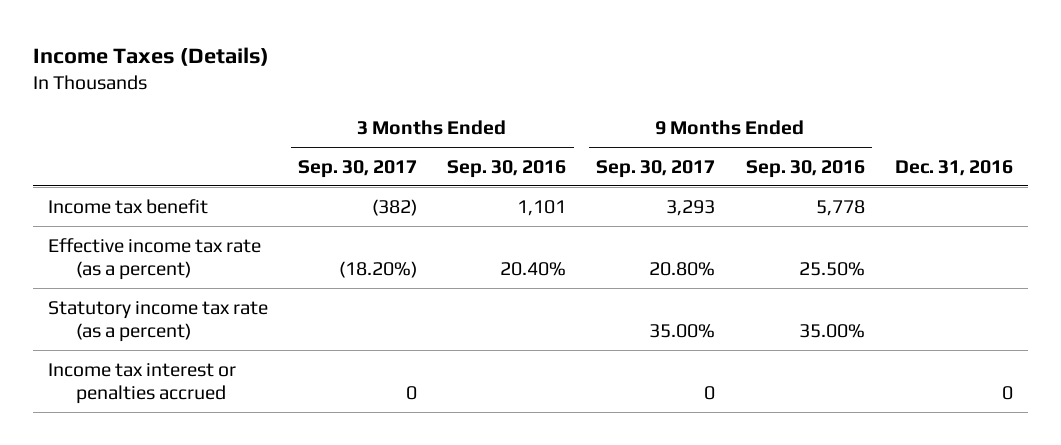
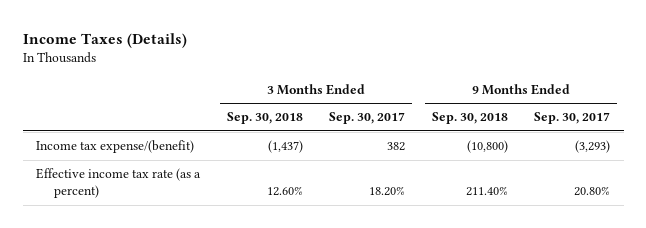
- | 3 Months Ended Sep. 30, 2017 | 3 Months Ended Sep. 30, 2016 | 9 Months Ended Sep. 30, 2017 | 9 Months Ended Sep. 30, 2016 | Dec. 31, 2016
+ | 3 Months Ended Sep. 30, 2018 | 3 Months Ended Sep. 30, 2017 | 9 Months Ended Sep. 30, 2018 | 9 Months Ended Sep. 30, 2017
- Income tax benefit | (382) | 1,101 | 3,293 | 5,778 |
- Effective income tax rate (as a percent) | (18.20%) | 20.40% | 20.80% | 25.50% |
- Statutory income tax rate (as a percent) | | | 35.00% | 35.00% |
- Income tax interest or penalties accrued | 0 | | 0 | | 0
+ Income tax expense/(benefit) | (1,437) | 382 | (10,800) | (3,293)
+ Effective income tax rate (as a percent) | 12.60% | 18.20% | 211.40% | 20.80%

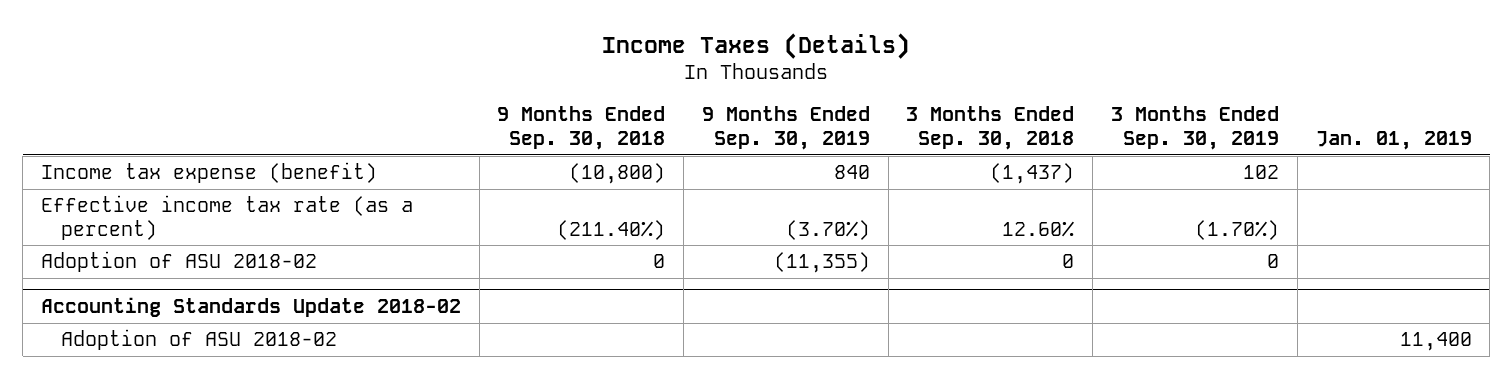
- | 3 Months Ended Sep. 30, 2018 | 3 Months Ended Sep. 30, 2017 | 9 Months Ended Sep. 30, 2018 | 9 Months Ended Sep. 30, 2017
+ | 9 Months Ended Sep. 30, 2018 | 9 Months Ended Sep. 30, 2019 | 3 Months Ended Sep. 30, 2018 | 3 Months Ended Sep. 30, 2019 | Jan. 01, 2019
- Income tax expense/(benefit) | (1,437) | 382 | (10,800) | (3,293)
- Effective income tax rate (as a percent) | 12.60% | 18.20% | 211.40% | 20.80%
+ Income tax expense (benefit) | (10,800) | 840 | (1,437) | 102 |
+ Effective income tax rate (as a percent) | (211.40%) | (3.70%) | 12.60% | (1.70%) |
+ Adoption of ASU 2018-02 | 0 | (11,355) | 0 | 0 |
+ Accounting Standards Update 2018-02
+ Adoption of ASU 2018-02 | | | | | 11,400

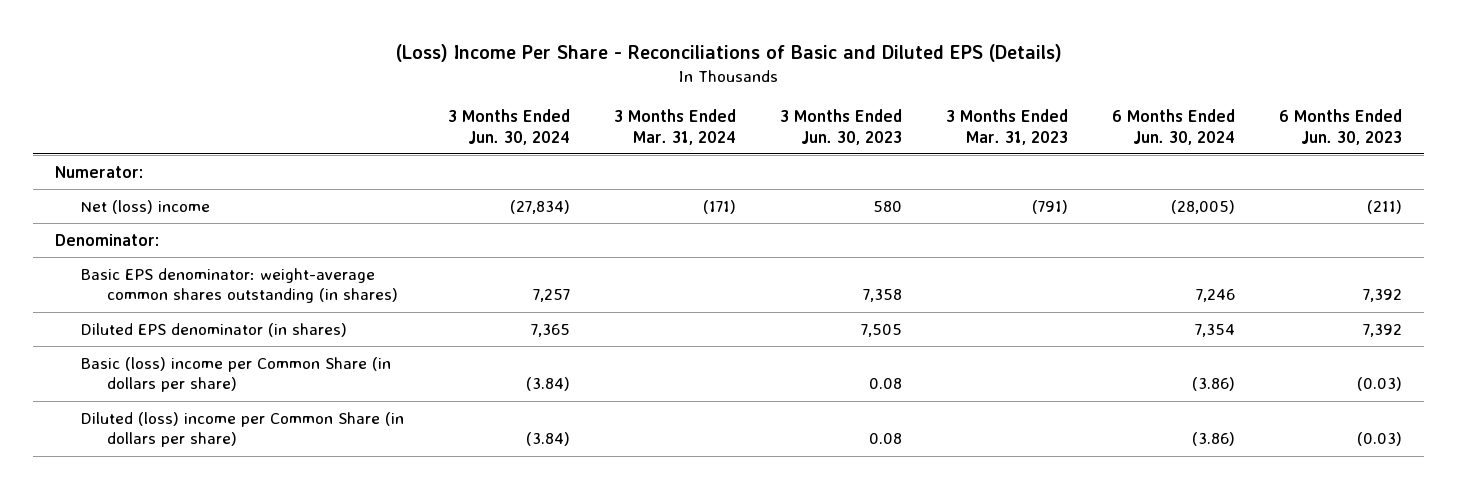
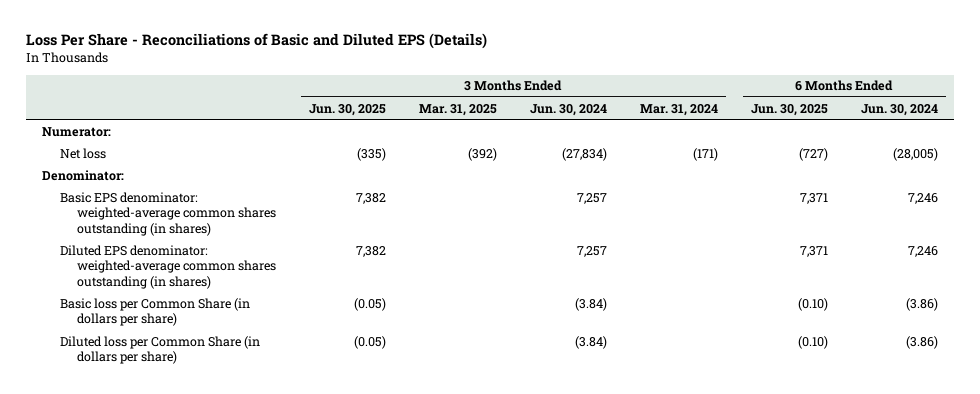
- (Loss) Income Per Share - Reconciliations of Basic and Diluted EPS (Details)
+ Loss Per Share - Reconciliations of Basic and Diluted EPS (Details)
- | 3 Months Ended Jun. 30, 2024 | 3 Months Ended Mar. 31, 2024 | 3 Months Ended Jun. 30, 2023 | 3 Months Ended Mar. 31, 2023 | 6 Months Ended Jun. 30, 2024 | 6 Months Ended Jun. 30, 2023
+ | 3 Months Ended Jun. 30, 2025 | 3 Months Ended Mar. 31, 2025 | 3 Months Ended Jun. 30, 2024 | 3 Months Ended Mar. 31, 2024 | 6 Months Ended Jun. 30, 2025 | 6 Months Ended Jun. 30, 2024
- Net (loss) income | (27,834) | (171) | 580 | (791) | (28,005) | (211)
+ Net loss | (335) | (392) | (27,834) | (171) | (727) | (28,005)
- Basic EPS denominator: weight-average common shares outstanding (in shares) | 7,257 | | 7,358 | | 7,246 | 7,392
- Diluted EPS denominator (in shares) | 7,365 | | 7,505 | | 7,354 | 7,392
- Basic (loss) income per Common Share (in dollars per share) | (3.84) | | 0.08 | | (3.86) | (0.03)
- Diluted (loss) income per Common Share (in dollars per share) | (3.84) | | 0.08 | | (3.86) | (0.03)
+ Basic EPS denominator: weighted-average common shares outstanding (in shares) | 7,382 | | 7,257 | | 7,371 | 7,246
+ Diluted EPS denominator: weighted-average common shares outstanding (in shares) | 7,382 | | 7,257 | | 7,371 | 7,246
+ Basic loss per Common Share (in dollars per share) | (0.05) | | (3.84) | | (0.10) | (3.86)
+ Diluted loss per Common Share (in dollars per share) | (0.05) | | (3.84) | | (0.10) | (3.86)

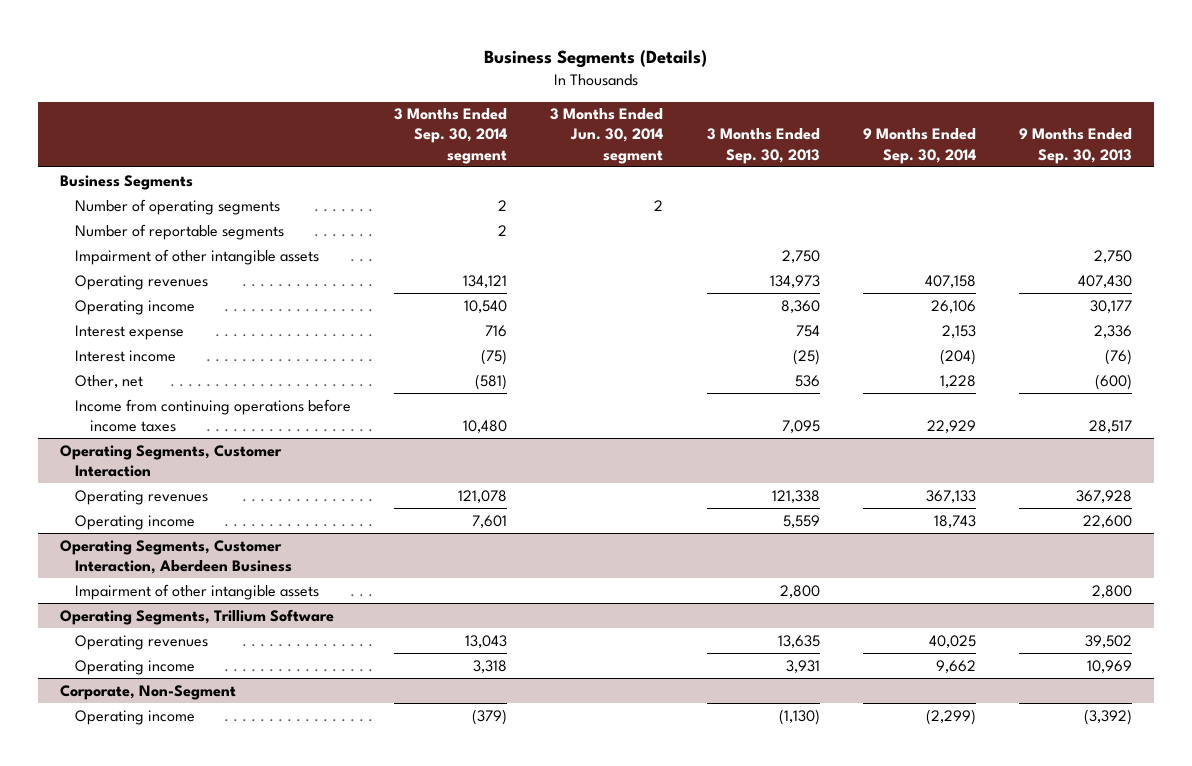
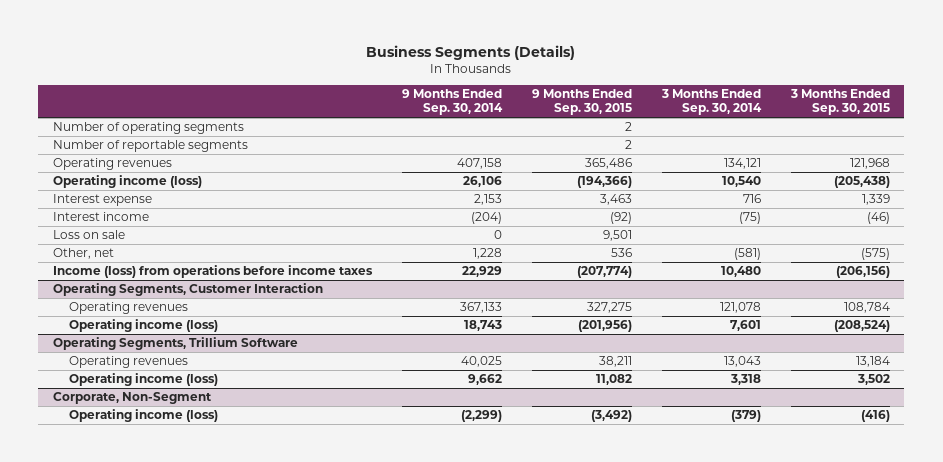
- | 3 Months Ended Sep. 30, 2014 segment | 3 Months Ended Jun. 30, 2014 segment | 3 Months Ended Sep. 30, 2013 | 9 Months Ended Sep. 30, 2014 | 9 Months Ended Sep. 30, 2013
+ | 9 Months Ended Sep. 30, 2014 | 9 Months Ended Sep. 30, 2015 | 3 Months Ended Sep. 30, 2014 | 3 Months Ended Sep. 30, 2015
- Business Segments
- Impairment of other intangible assets | | | 2,750 | | 2,750
- Operating income | 10,540 | | 8,360 | 26,106 | 30,177
+ Operating income (loss) | 26,106 | (194,366) | 10,540 | (205,438)
+ Loss on sale | 0 | 9,501 | |
- Income from continuing operations before income taxes | 10,480 | | 7,095 | 22,929 | 28,517
+ Income (loss) from operations before income taxes | 22,929 | (207,774) | 10,480 | (206,156)
@ Operating Segments, Customer Interaction
- Operating income | 7,601 | | 5,559 | 18,743 | 22,600
- Operating Segments, Customer Interaction, Aberdeen Business
- Impairment of other intangible assets | | | 2,800 | | 2,800
@ Operating Segments, Customer Interaction
+ Operating income (loss) | 18,743 | (201,956) | 7,601 | (208,524)
@ Operating Segments, Trillium Software
- Operating income | 3,318 | | 3,931 | 9,662 | 10,969
+ Operating income (loss) | 9,662 | 11,082 | 3,318 | 3,502
@ Corporate, Non-Segment
- Operating income | (379) | | (1,130) | (2,299) | (3,392)
+ Operating income (loss) | (2,299) | (3,492) | (379) | (416)

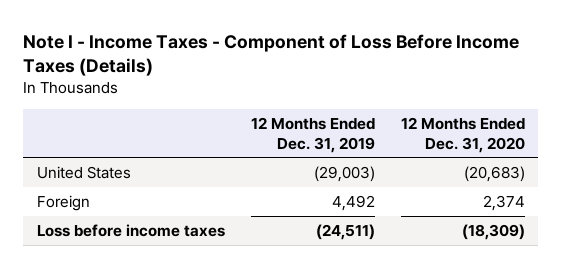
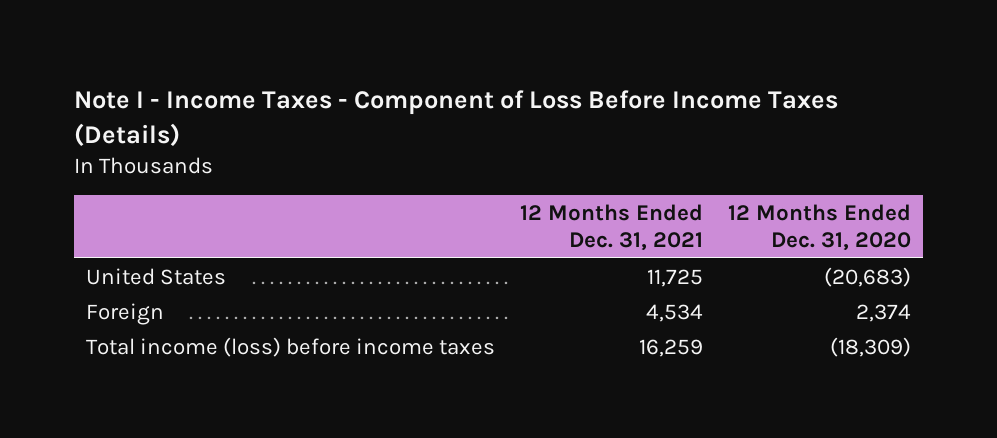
- | 12 Months Ended Dec. 31, 2019 | 12 Months Ended Dec. 31, 2020
+ | 12 Months Ended Dec. 31, 2021 | 12 Months Ended Dec. 31, 2020
- Loss before income taxes | (24,511) | (18,309)
+ Total income (loss) before income taxes | 16,259 | (18,309)

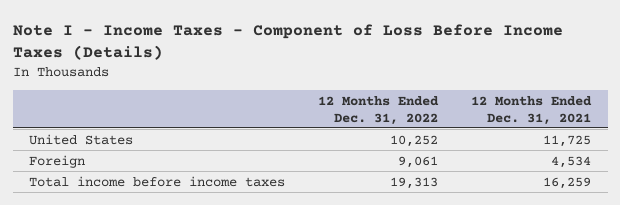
- | 12 Months Ended Dec. 31, 2021 | 12 Months Ended Dec. 31, 2020
+ | 12 Months Ended Dec. 31, 2022 | 12 Months Ended Dec. 31, 2021
- Total income (loss) before income taxes | 16,259 | (18,309)
+ Total income before income taxes | 19,313 | 16,259

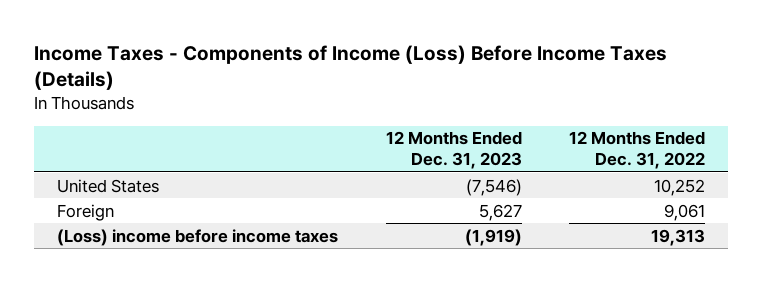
- Note I - Income Taxes - Component of Loss Before Income Taxes (Details)
+ Income Taxes - Components of Income (Loss) Before Income Taxes (Details)
- | 12 Months Ended Dec. 31, 2022 | 12 Months Ended Dec. 31, 2021
+ | 12 Months Ended Dec. 31, 2023 | 12 Months Ended Dec. 31, 2022
- Total income before income taxes | 19,313 | 16,259
+ (Loss) income before income taxes | (1,919) | 19,313

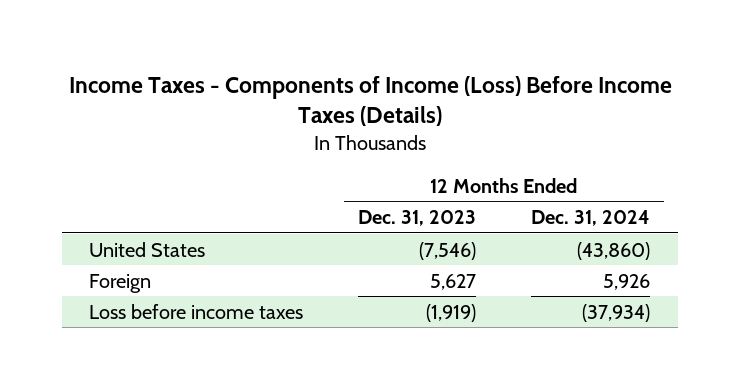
- | 12 Months Ended Dec. 31, 2023 | 12 Months Ended Dec. 31, 2022
+ | 12 Months Ended Dec. 31, 2023 | 12 Months Ended Dec. 31, 2024
- (Loss) income before income taxes | (1,919) | 19,313
+ Loss before income taxes | (1,919) | (37,934)

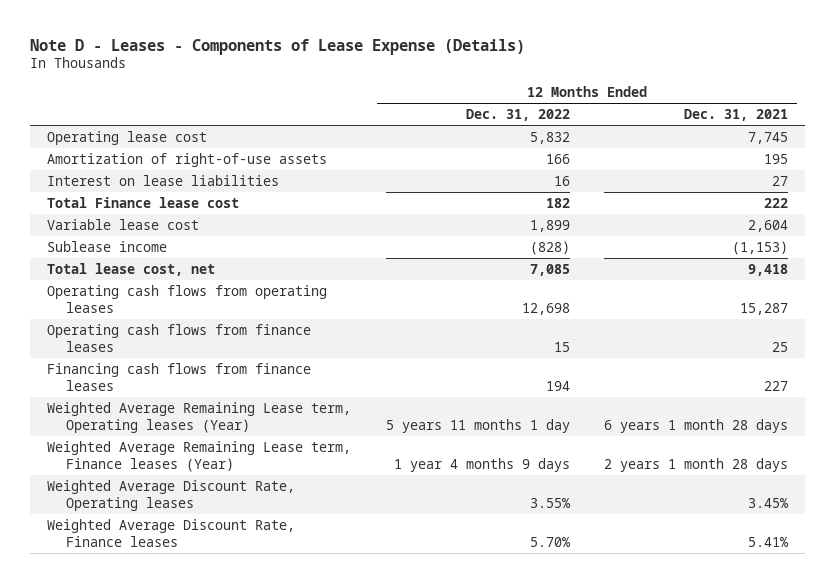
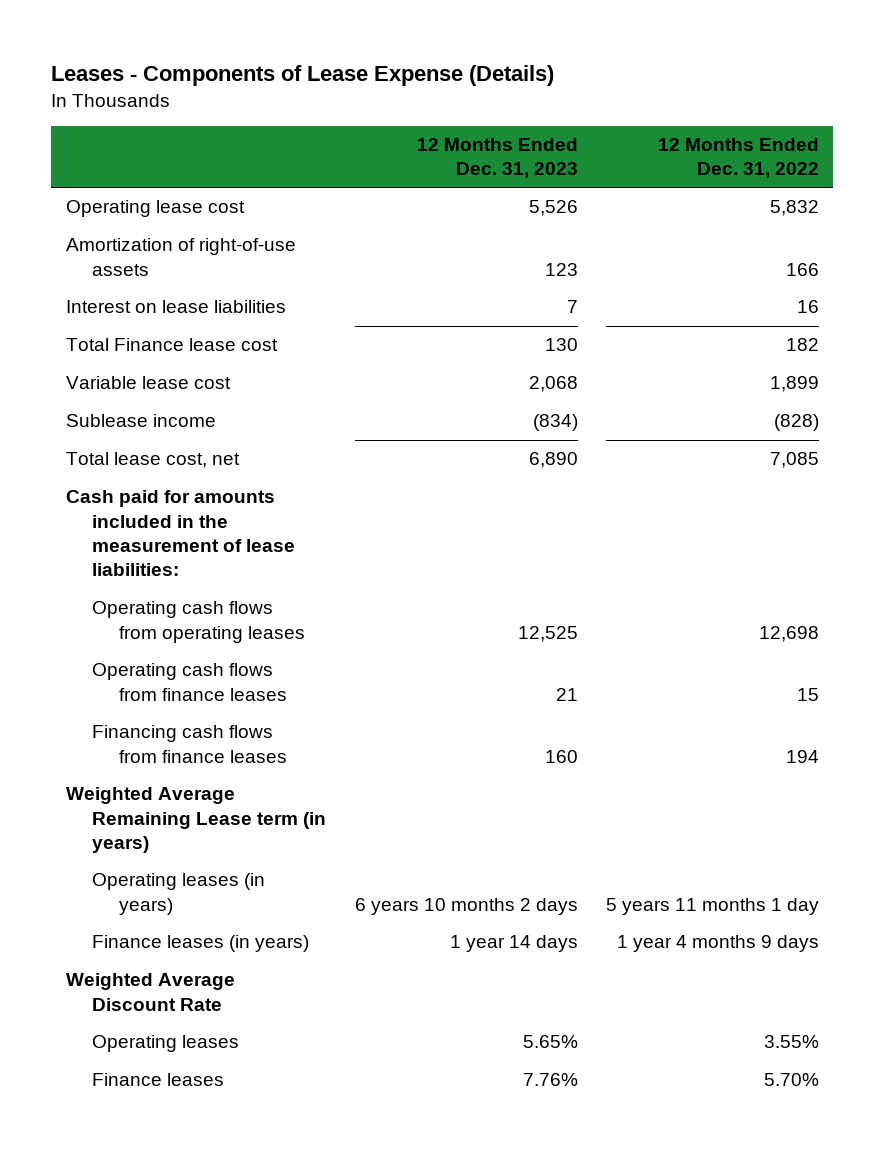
- Note D - Leases - Components of Lease Expense (Details)
+ Leases - Components of Lease Expense (Details)
- | 12 Months Ended Dec. 31, 2022 | 12 Months Ended Dec. 31, 2021
+ | 12 Months Ended Dec. 31, 2023 | 12 Months Ended Dec. 31, 2022
+ Cash paid for amounts included in the measurement of lease liabilities:
- Weighted Average Remaining Lease term, Operating leases (Year) | 5 years 11 months 1 day | 6 years 1 month 28 days
- Weighted Average Remaining Lease term, Finance leases (Year) | 1 year 4 months 9 days | 2 years 1 month 28 days
- Weighted Average Discount Rate, Operating leases | 3.55% | 3.45%
- Weighted Average Discount Rate, Finance leases | 5.70% | 5.41%
+ Weighted Average Remaining Lease term (in years)
+ Operating leases (in years) | 6 years 10 months 2 days | 5 years 11 months 1 day
+ Finance leases (in years) | 1 year 14 days | 1 year 4 months 9 days
+ Weighted Average Discount Rate
+ Operating leases | 5.65% | 3.55%
+ Finance leases | 7.76% | 5.70%

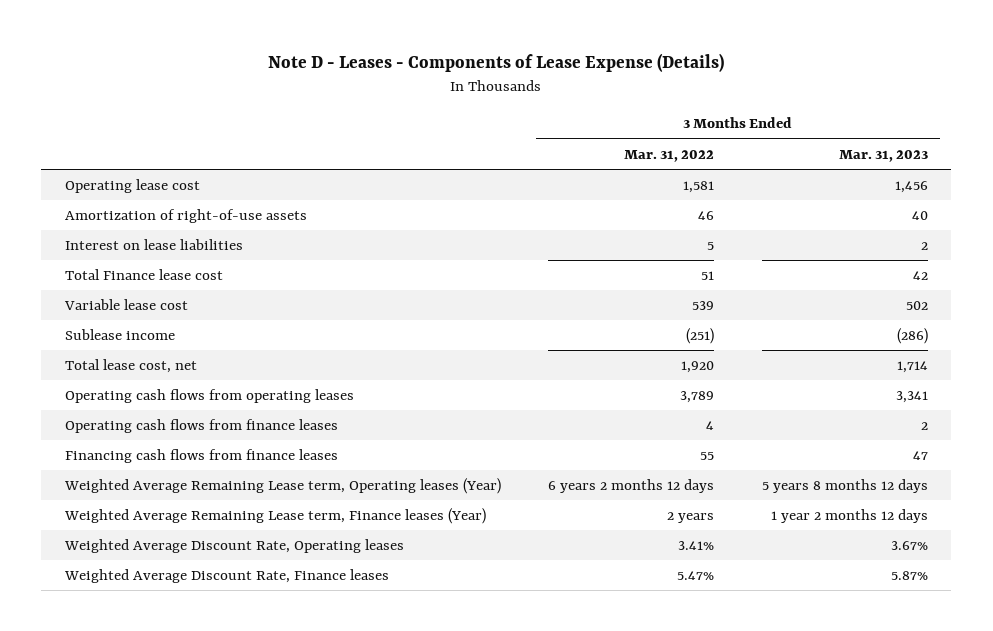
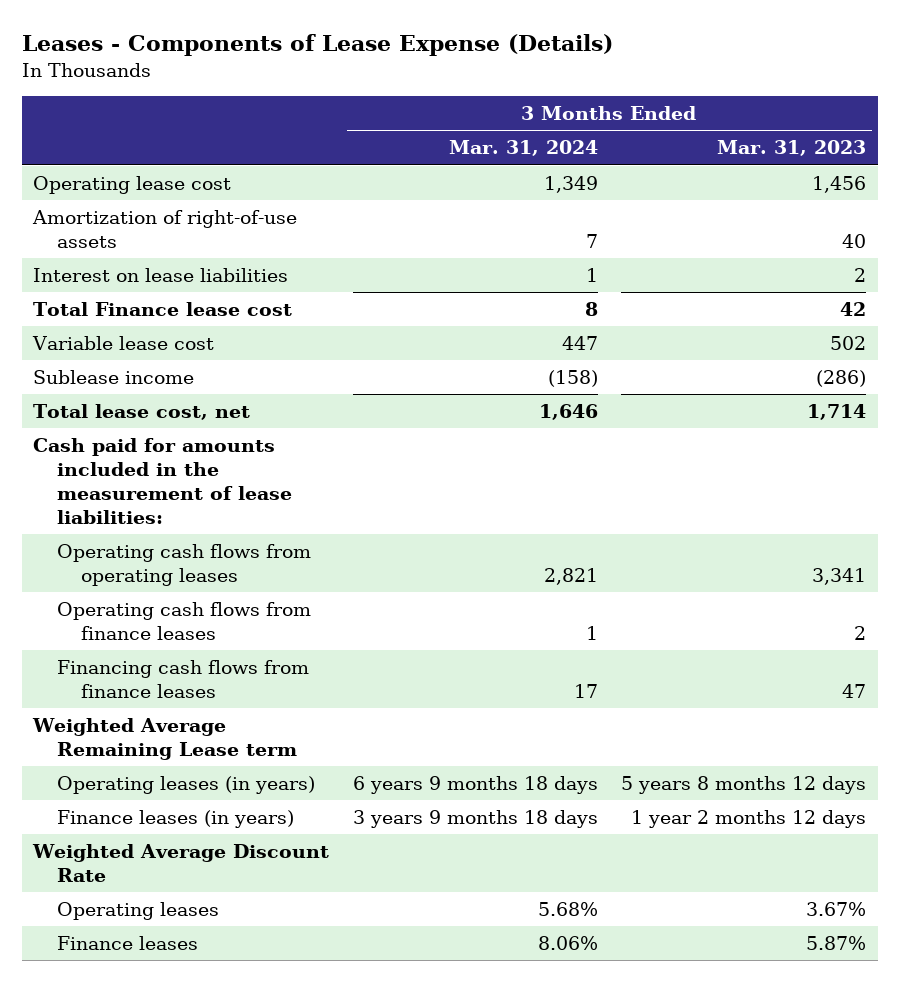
- Note D - Leases - Components of Lease Expense (Details)
+ Leases - Components of Lease Expense (Details)
- | 3 Months Ended Mar. 31, 2022 | 3 Months Ended Mar. 31, 2023
+ | 3 Months Ended Mar. 31, 2024 | 3 Months Ended Mar. 31, 2023
+ Cash paid for amounts included in the measurement of lease liabilities:
- Weighted Average Remaining Lease term, Operating leases (Year) | 6 years 2 months 12 days | 5 years 8 months 12 days
- Weighted Average Remaining Lease term, Finance leases (Year) | 2 years | 1 year 2 months 12 days
- Weighted Average Discount Rate, Operating leases | 3.41% | 3.67%
- Weighted Average Discount Rate, Finance leases | 5.47% | 5.87%
+ Weighted Average Remaining Lease term
+ Operating leases (in years) | 6 years 9 months 18 days | 5 years 8 months 12 days
+ Finance leases (in years) | 3 years 9 months 18 days | 1 year 2 months 12 days
+ Weighted Average Discount Rate
+ Operating leases | 5.68% | 3.67%
+ Finance leases | 8.06% | 5.87%

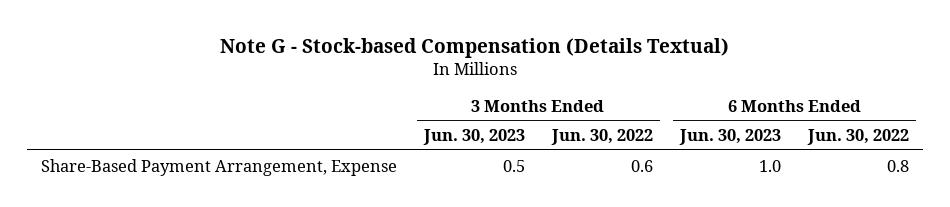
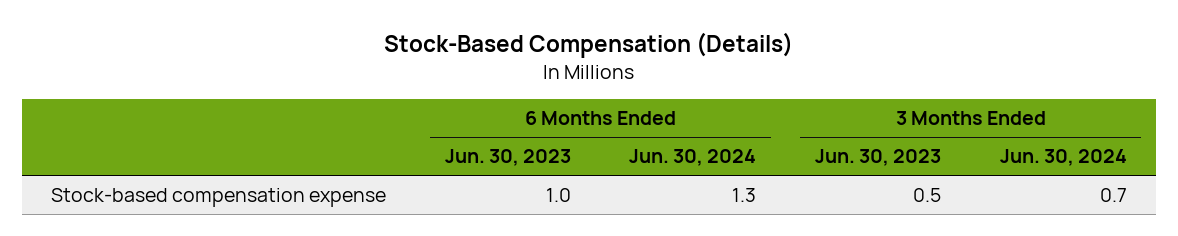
- Note G - Stock-based Compensation (Details Textual)
+ Stock-Based Compensation (Details)
- | 3 Months Ended Jun. 30, 2023 | 3 Months Ended Jun. 30, 2022 | 6 Months Ended Jun. 30, 2023 | 6 Months Ended Jun. 30, 2022
+ | 6 Months Ended Jun. 30, 2023 | 6 Months Ended Jun. 30, 2024 | 3 Months Ended Jun. 30, 2023 | 3 Months Ended Jun. 30, 2024
- Share-Based Payment Arrangement, Expense | 0.5 | 0.6 | 1.0 | 0.8
+ Stock-based compensation expense | 1.0 | 1.3 | 0.5 | 0.7

